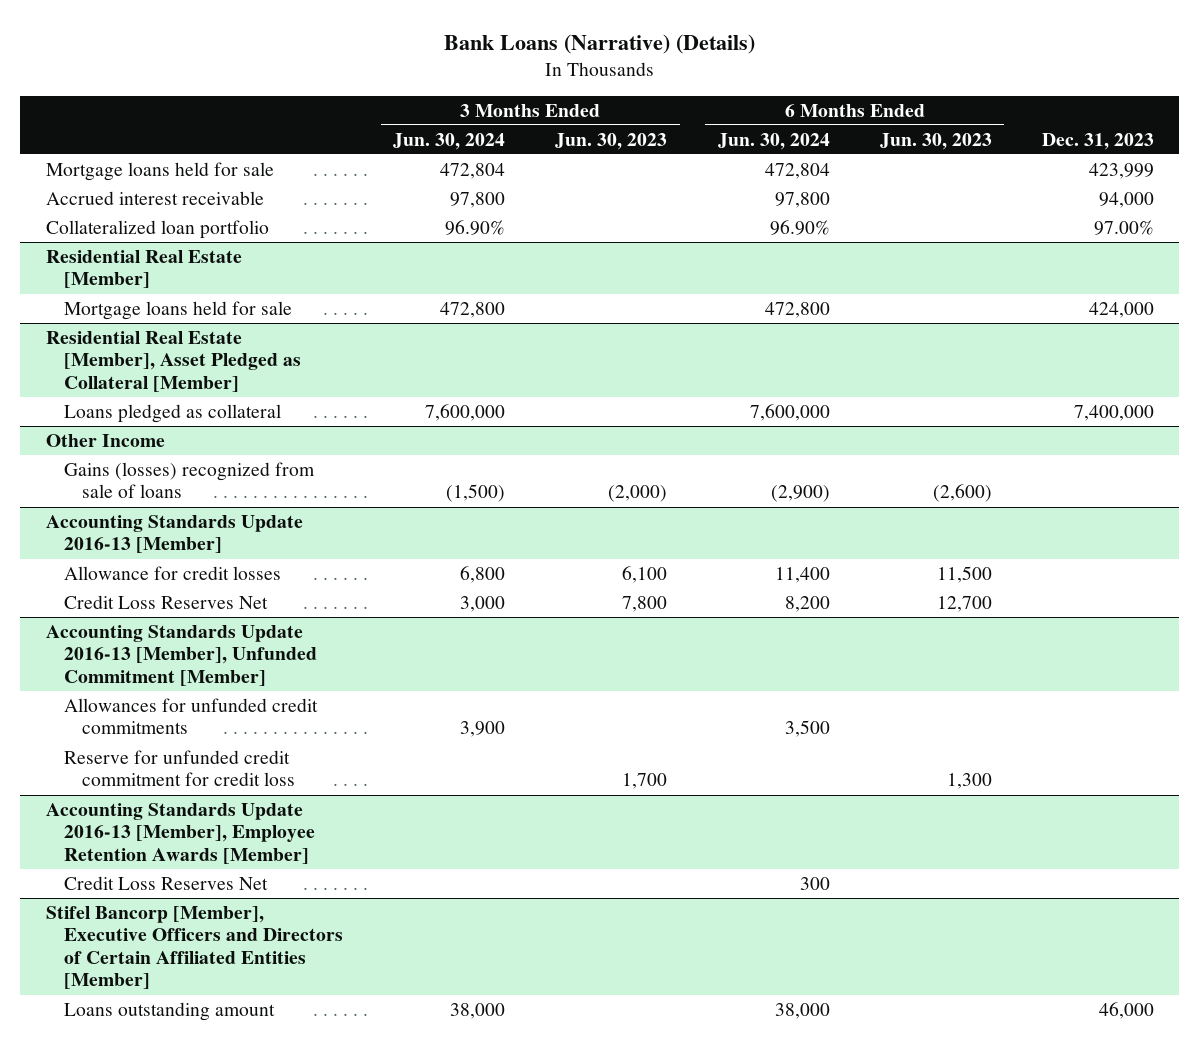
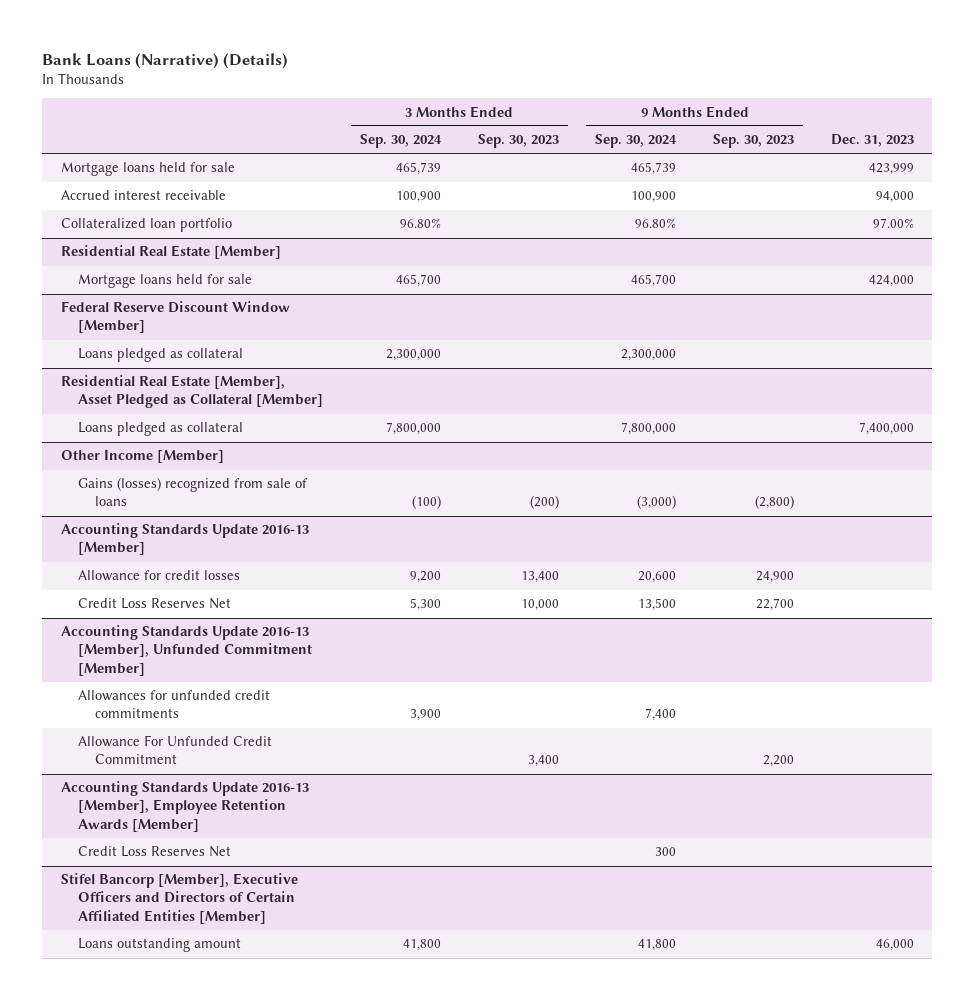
- | 3 Months Ended Jun. 30, 2024 | 3 Months Ended Jun. 30, 2023 | 6 Months Ended Jun. 30, 2024 | 6 Months Ended Jun. 30, 2023 | Dec. 31, 2023
+ | 3 Months Ended Sep. 30, 2024 | 3 Months Ended Sep. 30, 2023 | 9 Months Ended Sep. 30, 2024 | 9 Months Ended Sep. 30, 2023 | Dec. 31, 2023
+ Federal Reserve Discount Window [Member]
+ Loans pledged as collateral | 2,300,000 | | 2,300,000 | |
- Other Income
+ Other Income [Member]
@ Accounting Standards Update 2016-13 [Member], Unfunded Commitment [Member]
- Reserve for unfunded credit commitment for credit loss | | 1,700 | | 1,300 |
+ Allowance For Unfunded Credit Commitment | | 3,400 | | 2,200 |

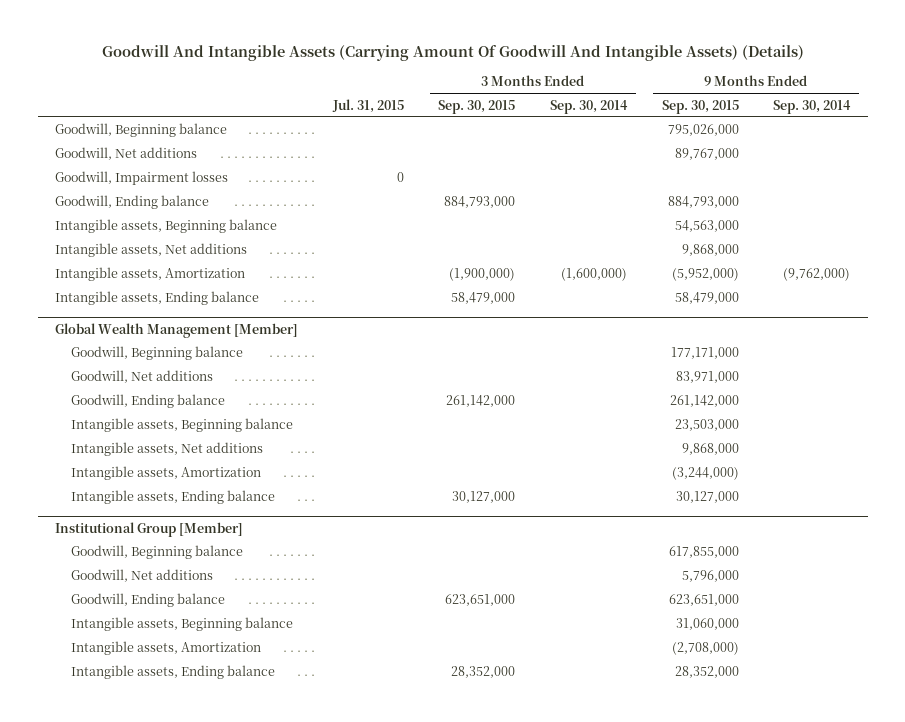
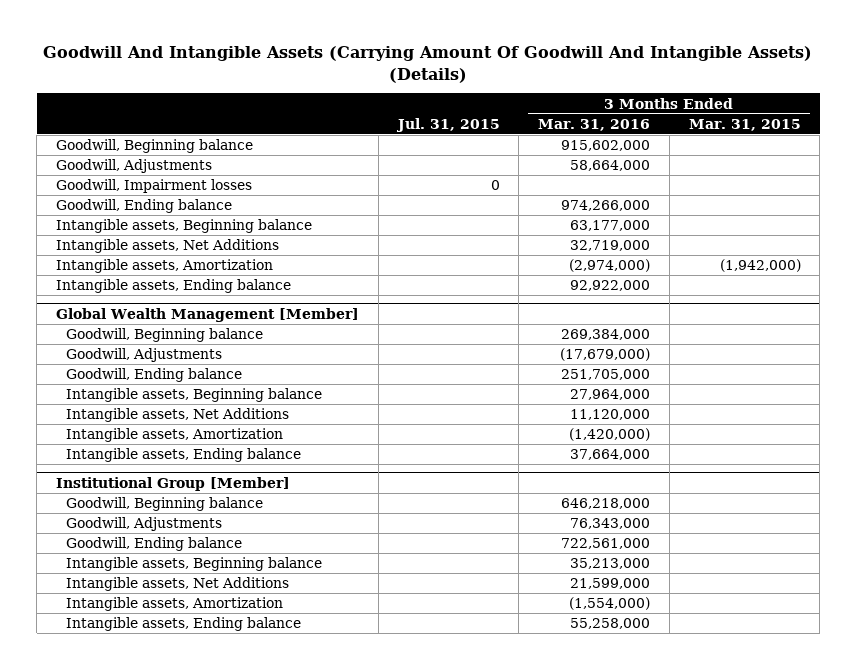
- | Jul. 31, 2015 | 3 Months Ended Sep. 30, 2015 | 3 Months Ended Sep. 30, 2014 | 9 Months Ended Sep. 30, 2015 | 9 Months Ended Sep. 30, 2014
+ | Jul. 31, 2015 | 3 Months Ended Mar. 31, 2016 | 3 Months Ended Mar. 31, 2015
- Goodwill, Net additions | | | | 89,767,000 |
+ Goodwill, Adjustments | | 58,664,000 |
- Intangible assets, Net additions | | | | 9,868,000 |
+ Intangible assets, Net Additions | | 32,719,000 |
@ Global Wealth Management [Member]
- Goodwill, Net additions | | | | 83,971,000 |
+ Goodwill, Adjustments | | (17,679,000) |
- Intangible assets, Net additions | | | | 9,868,000 |
+ Intangible assets, Net Additions | | 11,120,000 |
@ Institutional Group [Member]
- Goodwill, Net additions | | | | 5,796,000 |
+ Goodwill, Adjustments | | 76,343,000 |
+ Intangible assets, Net Additions | | 21,599,000 |

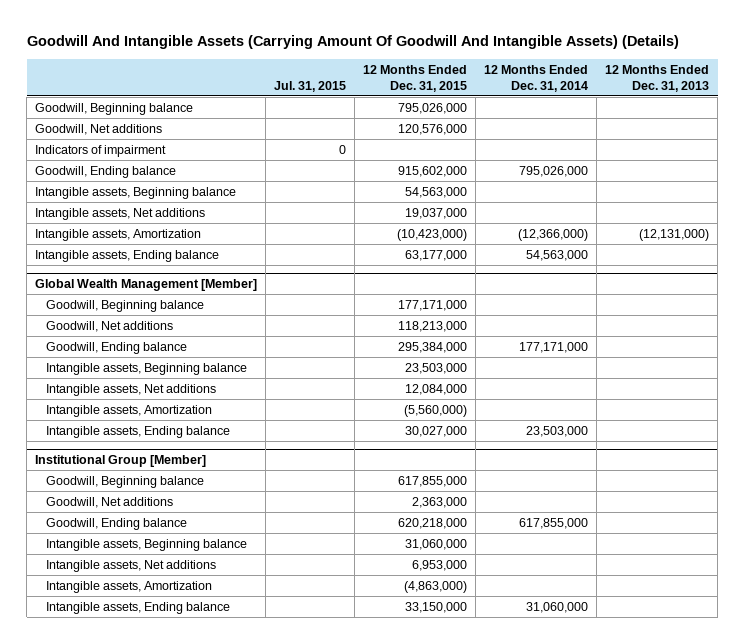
- | Jul. 31, 2015 | 3 Months Ended Mar. 31, 2016 | 3 Months Ended Mar. 31, 2015
+ | Jul. 31, 2015 | 12 Months Ended Dec. 31, 2015 | 12 Months Ended Dec. 31, 2014 | 12 Months Ended Dec. 31, 2013
- Goodwill, Adjustments | | 58,664,000 |
- Goodwill, Impairment losses | 0 | |
+ Goodwill, Net additions | | 120,576,000 | |
+ Indicators of impairment | 0 | | |
- Intangible assets, Net Additions | | 32,719,000 |
+ Intangible assets, Net additions | | 19,037,000 | |
@ Global Wealth Management [Member]
- Goodwill, Adjustments | | (17,679,000) |
+ Goodwill, Net additions | | 118,213,000 | |
- Intangible assets, Net Additions | | 11,120,000 |
+ Intangible assets, Net additions | | 12,084,000 | |
@ Institutional Group [Member]
- Goodwill, Adjustments | | 76,343,000 |
+ Goodwill, Net additions | | 2,363,000 | |
- Intangible assets, Net Additions | | 21,599,000 |
+ Intangible assets, Net additions | | 6,953,000 | |

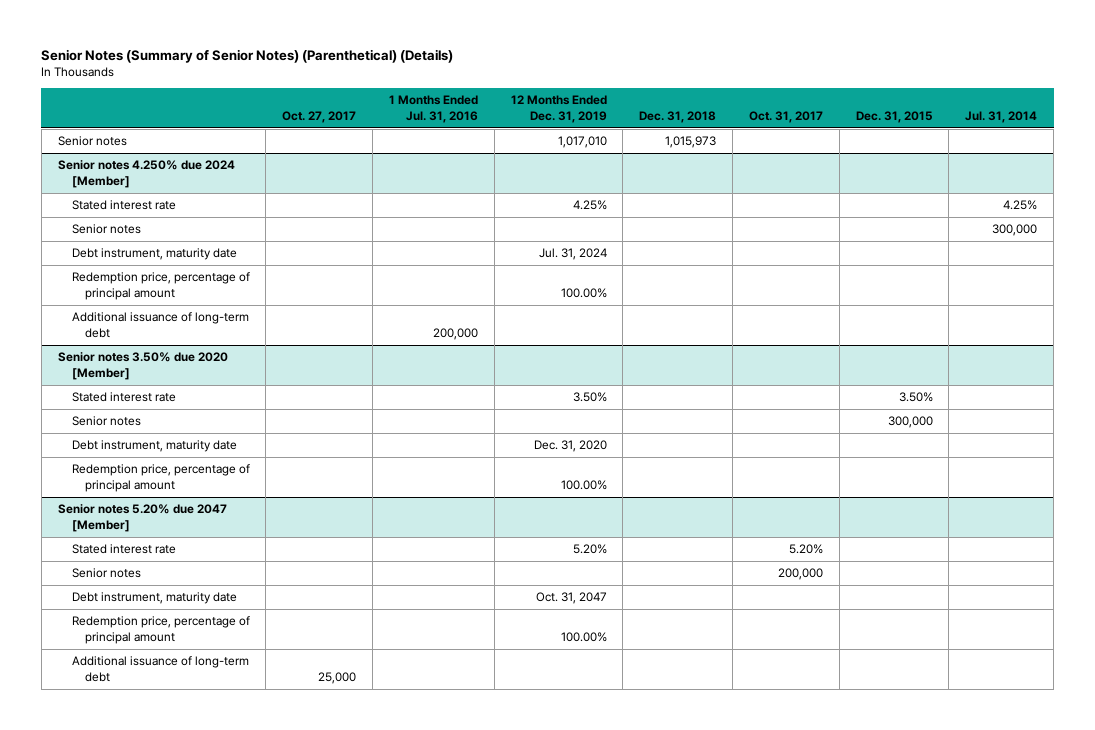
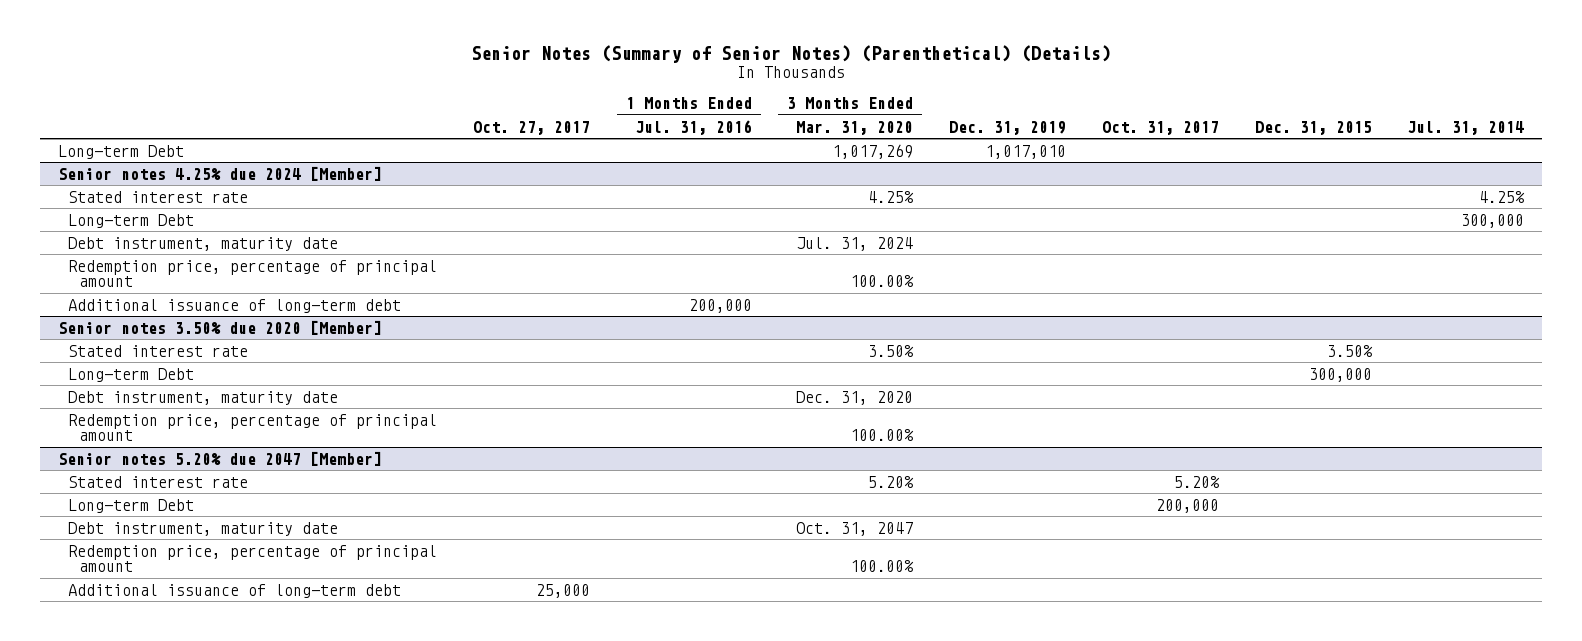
- | Oct. 27, 2017 | 1 Months Ended Jul. 31, 2016 | 12 Months Ended Dec. 31, 2019 | Dec. 31, 2018 | Oct. 31, 2017 | Dec. 31, 2015 | Jul. 31, 2014
+ | Oct. 27, 2017 | 1 Months Ended Jul. 31, 2016 | 3 Months Ended Mar. 31, 2020 | Dec. 31, 2019 | Oct. 31, 2017 | Dec. 31, 2015 | Jul. 31, 2014
- Senior notes | | | 1,017,010 | 1,015,973 | | |
- Senior notes 4.250% due 2024 [Member]
+ Long-term Debt | | | 1,017,269 | 1,017,010 | | |
+ Senior notes 4.25% due 2024 [Member]
- Senior notes | | | | | | | 300,000
+ Long-term Debt | | | | | | | 300,000
@ Senior notes 3.50% due 2020 [Member]
- Senior notes | | | | | | 300,000 |
+ Long-term Debt | | | | | | 300,000 |
@ Senior notes 5.20% due 2047 [Member]
- Senior notes | | | | | 200,000 | |
+ Long-term Debt | | | | | 200,000 | |

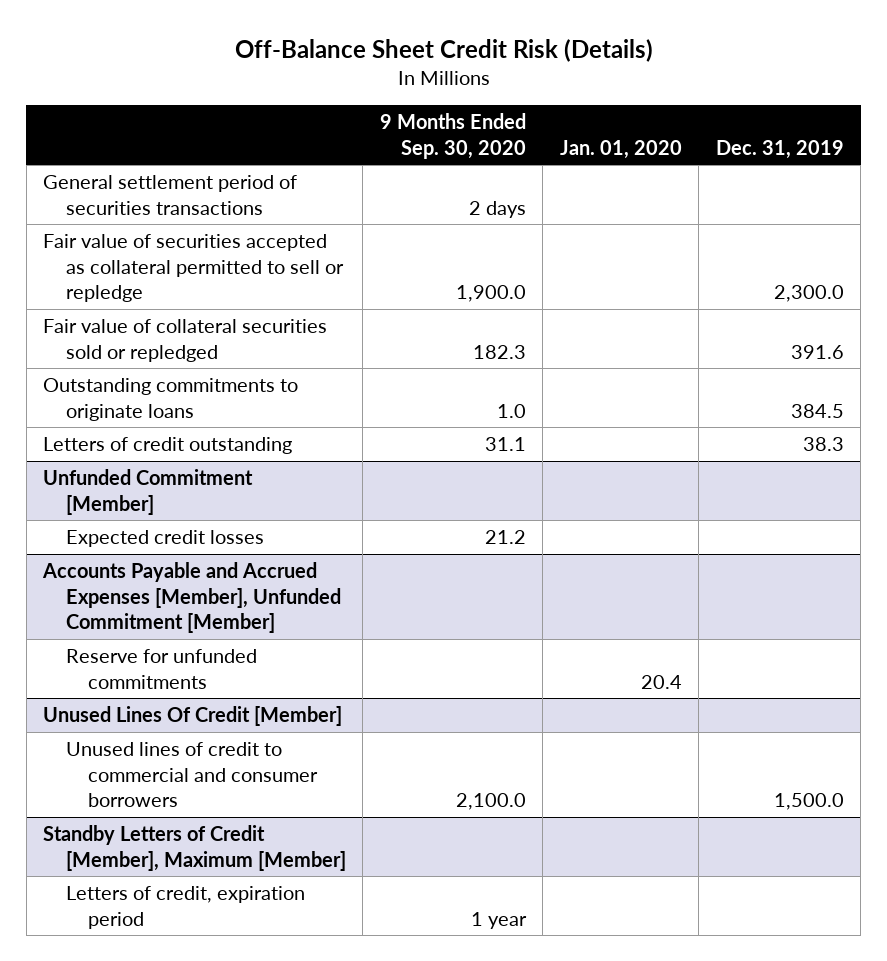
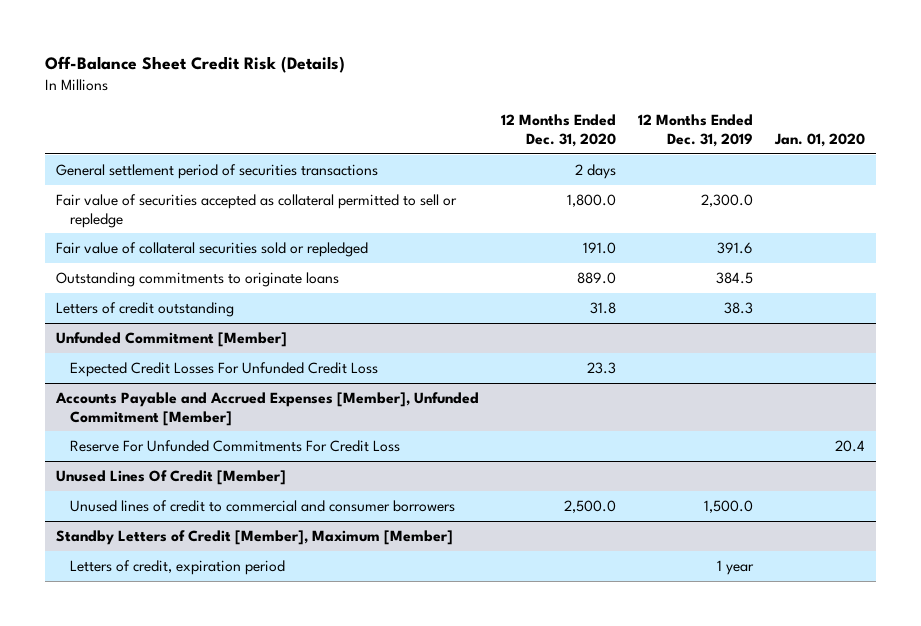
- | 9 Months Ended Sep. 30, 2020 | Jan. 01, 2020 | Dec. 31, 2019
+ | 12 Months Ended Dec. 31, 2020 | 12 Months Ended Dec. 31, 2019 | Jan. 01, 2020
@ Unfunded Commitment [Member]
- Expected credit losses | 21.2 | |
+ Expected Credit Losses For Unfunded Credit Loss | 23.3 | |
@ Accounts Payable and Accrued Expenses [Member], Unfunded Commitment [Member]
- Reserve for unfunded commitments | | 20.4 |
+ Reserve For Unfunded Commitments For Credit Loss | | | 20.4

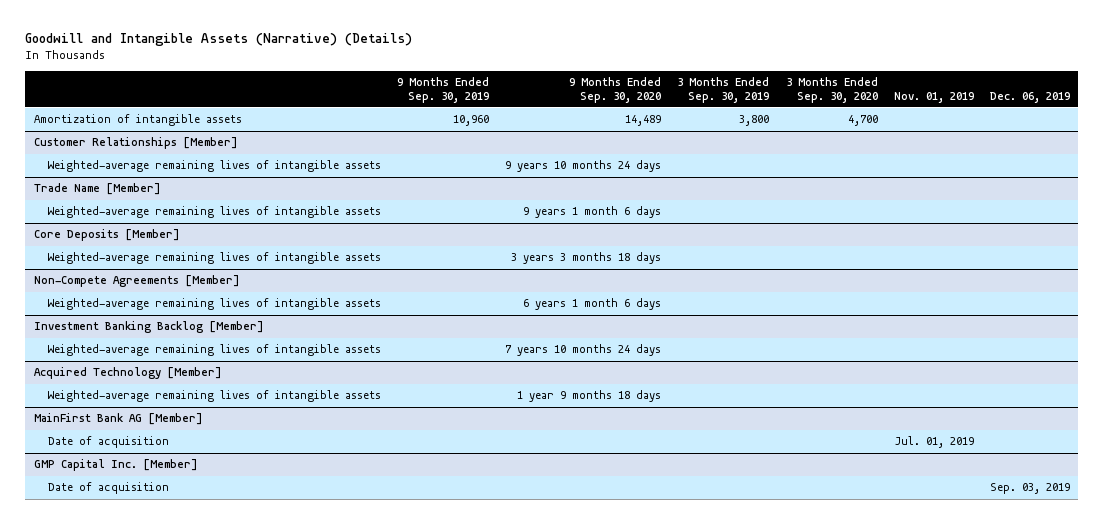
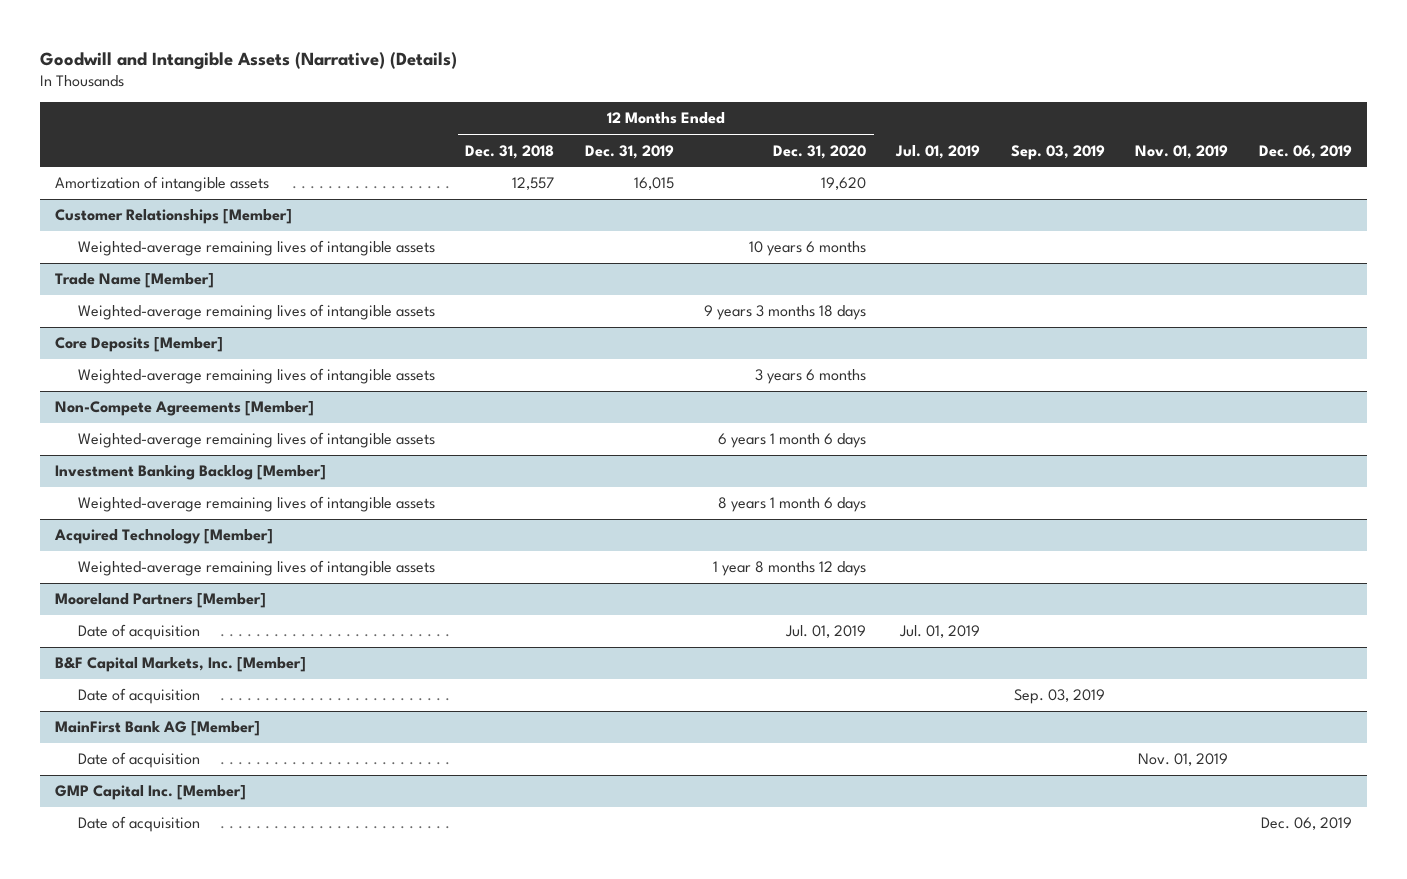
- | 9 Months Ended Sep. 30, 2019 | 9 Months Ended Sep. 30, 2020 | 3 Months Ended Sep. 30, 2019 | 3 Months Ended Sep. 30, 2020 | Nov. 01, 2019 | Dec. 06, 2019
+ | 12 Months Ended Dec. 31, 2018 | 12 Months Ended Dec. 31, 2019 | 12 Months Ended Dec. 31, 2020 | Jul. 01, 2019 | Sep. 03, 2019 | Nov. 01, 2019 | Dec. 06, 2019
+ Mooreland Partners [Member]
+ Date of acquisition | | | Jul. 01, 2019 | Jul. 01, 2019 | | |
+ B&F Capital Markets, Inc. [Member]
+ Date of acquisition | | | | | Sep. 03, 2019 | |
@ MainFirst Bank AG [Member]
- Date of acquisition | | | | | Jul. 01, 2019 |
+ Date of acquisition | | | | | | Nov. 01, 2019 |
@ GMP Capital Inc. [Member]
- Date of acquisition | | | | | | Sep. 03, 2019
+ Date of acquisition | | | | | | | Dec. 06, 2019

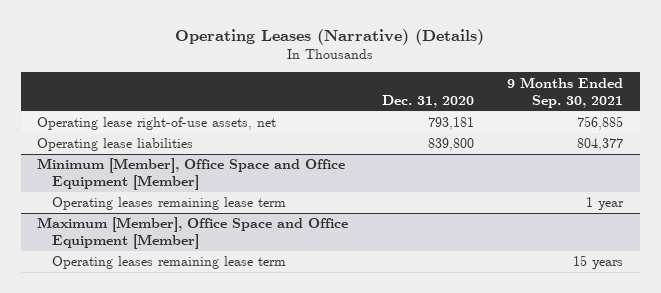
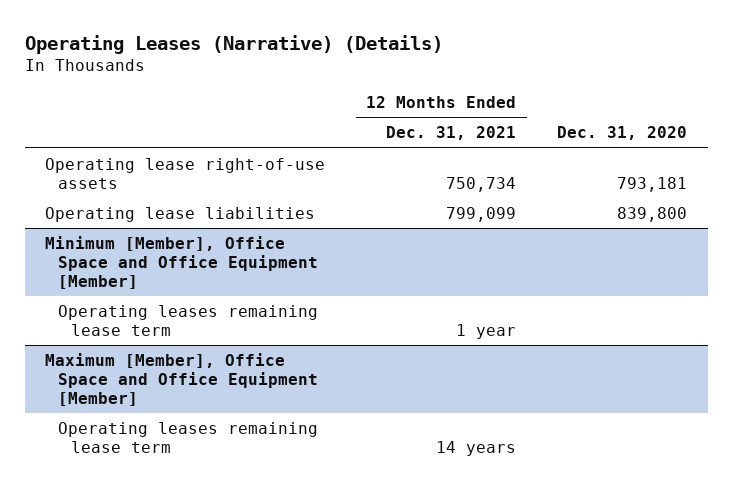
- | Dec. 31, 2020 | 9 Months Ended Sep. 30, 2021
+ | 12 Months Ended Dec. 31, 2021 | Dec. 31, 2020
- Operating lease right-of-use assets, net | 793,181 | 756,885
+ Operating lease right-of-use assets | 750,734 | 793,181

